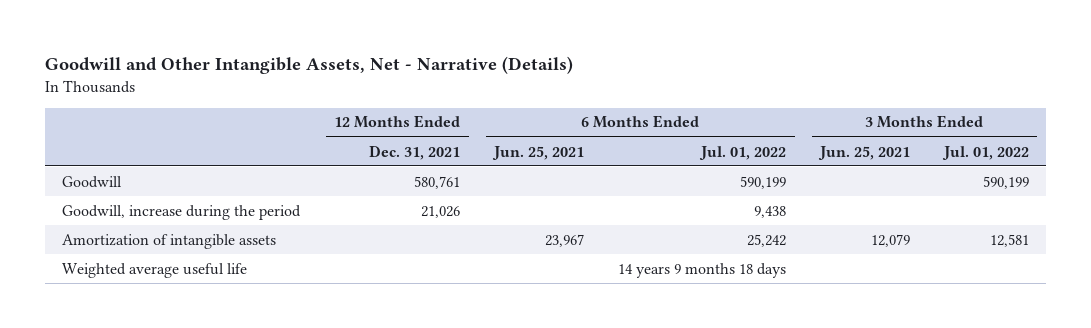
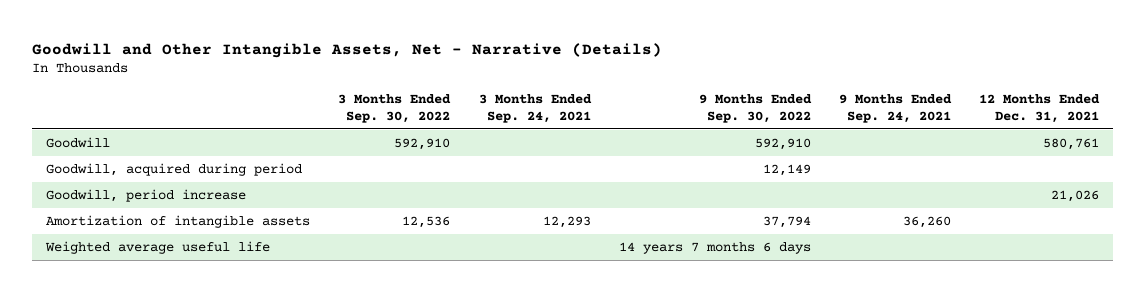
- | 12 Months Ended Dec. 31, 2021 | 6 Months Ended Jun. 25, 2021 | 6 Months Ended Jul. 01, 2022 | 3 Months Ended Jun. 25, 2021 | 3 Months Ended Jul. 01, 2022
+ | 3 Months Ended Sep. 30, 2022 | 3 Months Ended Sep. 24, 2021 | 9 Months Ended Sep. 30, 2022 | 9 Months Ended Sep. 24, 2021 | 12 Months Ended Dec. 31, 2021
- Goodwill, increase during the period | 21,026 | | 9,438 | |
+ Goodwill, acquired during period | | | 12,149 | |
+ Goodwill, period increase | | | | | 21,026

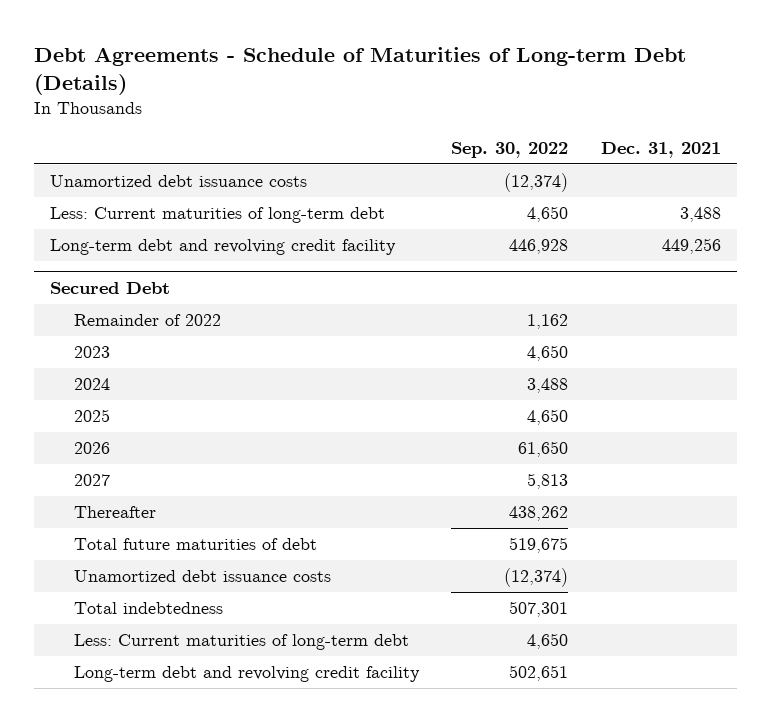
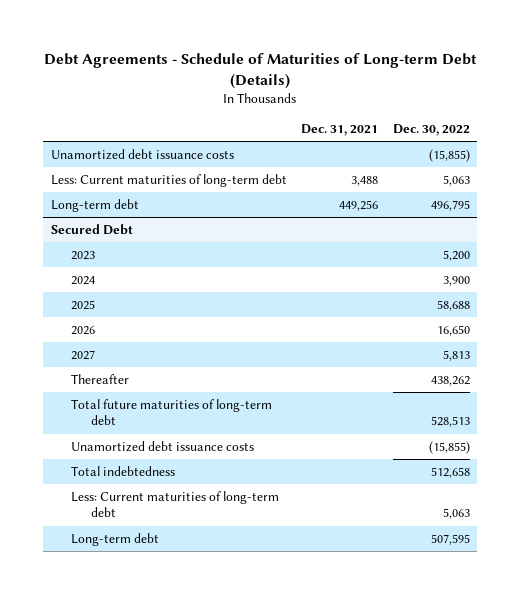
- | Sep. 30, 2022 | Dec. 31, 2021
+ | Dec. 31, 2021 | Dec. 30, 2022
- Long-term debt and revolving credit facility | 446,928 | 449,256
+ Long-term debt | 449,256 | 496,795
@ Secured Debt
- Remainder of 2022 | 1,162 |
- Total future maturities of debt | 519,675 |
+ Total future maturities of long-term debt | | 528,513
- Long-term debt and revolving credit facility | 502,651 |
+ Long-term debt | | 507,595

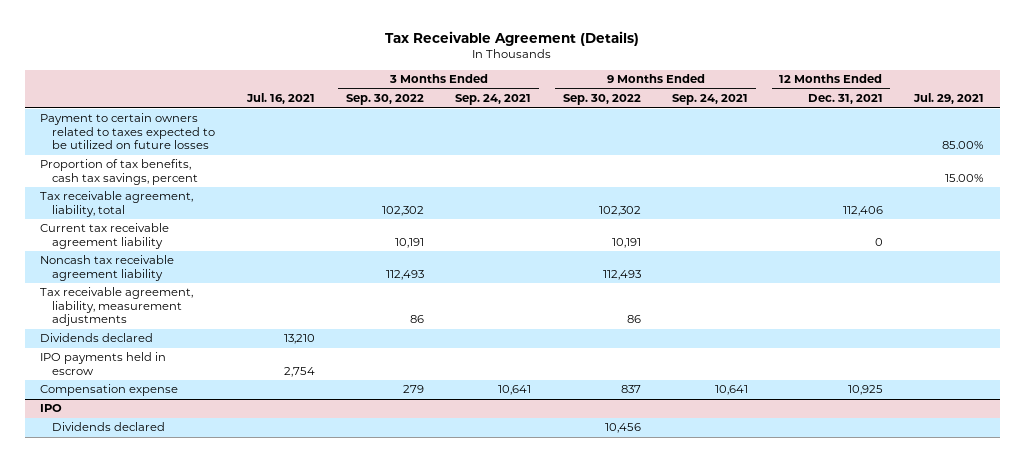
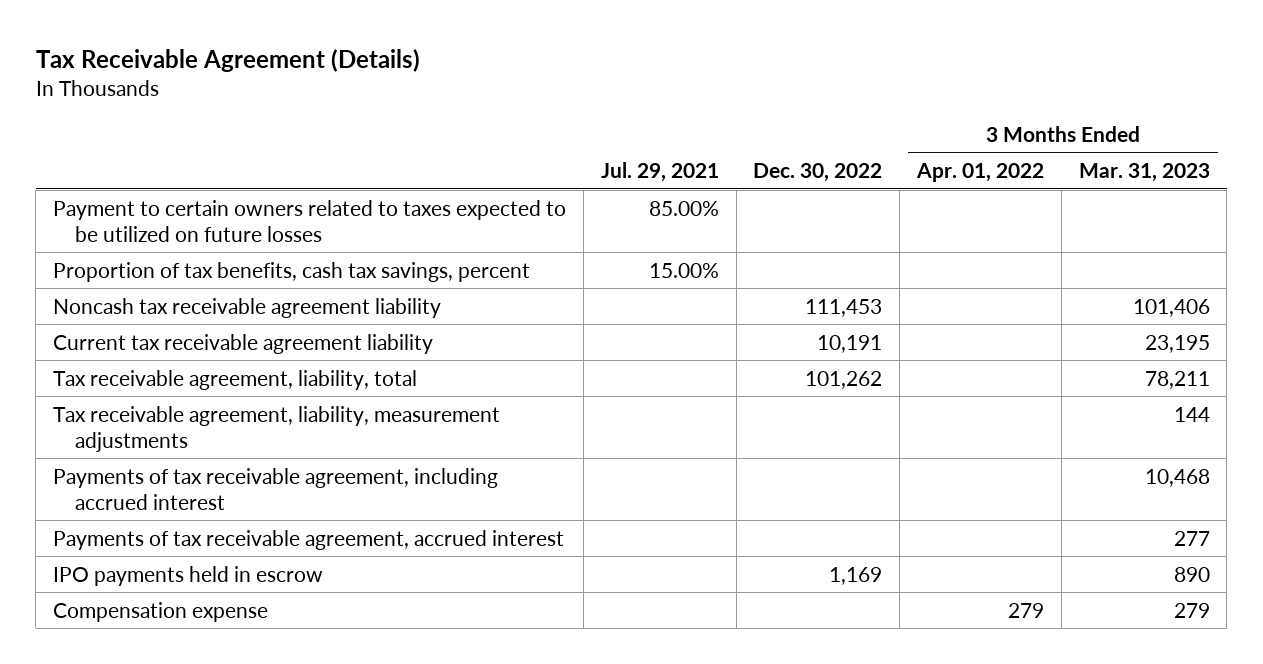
- | Jul. 16, 2021 | 3 Months Ended Sep. 30, 2022 | 3 Months Ended Sep. 24, 2021 | 9 Months Ended Sep. 30, 2022 | 9 Months Ended Sep. 24, 2021 | 12 Months Ended Dec. 31, 2021 | Jul. 29, 2021
+ | Jul. 29, 2021 | Dec. 30, 2022 | 3 Months Ended Apr. 01, 2022 | 3 Months Ended Mar. 31, 2023
moved down: Current tax receivable agreement liability | | 10,191 | | 23,195
moved down: Tax receivable agreement, liability, total | | 101,262 | | 78,211
- Dividends declared | 13,210 | | | | | |
+ Payments of tax receivable agreement, including accrued interest | | | | 10,468
+ Payments of tax receivable agreement, accrued interest | | | | 277
- IPO
- Dividends declared | | | | 10,456 | | |

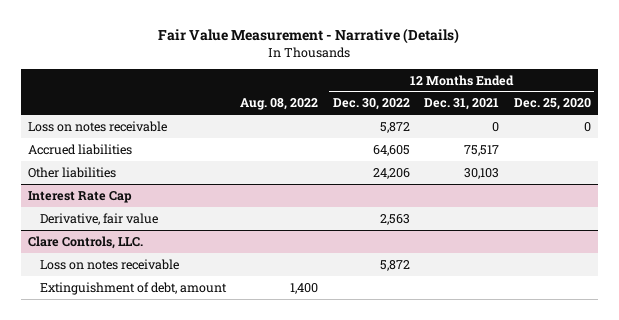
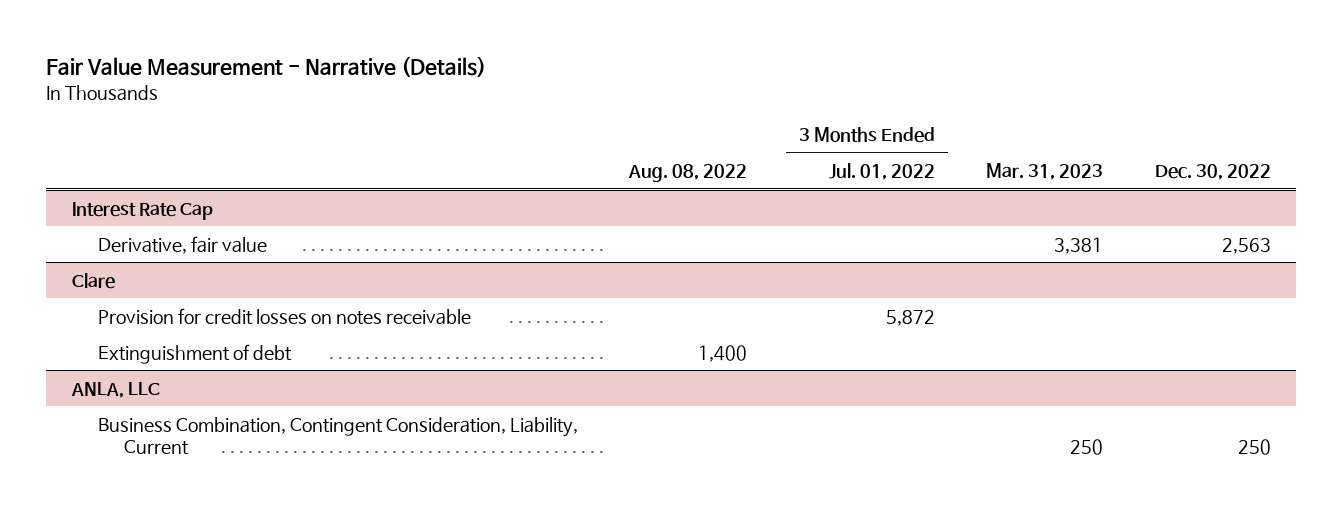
- | Aug. 08, 2022 | 12 Months Ended Dec. 30, 2022 | 12 Months Ended Dec. 31, 2021 | 12 Months Ended Dec. 25, 2020
+ | Aug. 08, 2022 | 3 Months Ended Jul. 01, 2022 | Mar. 31, 2023 | Dec. 30, 2022
- Loss on notes receivable | | 5,872 | 0 | 0
- Accrued liabilities | | 64,605 | 75,517 |
- Other liabilities | | 24,206 | 30,103 |
- Clare Controls, LLC.
- Loss on notes receivable | | 5,872 | |
- Extinguishment of debt, amount | 1,400 | | |
+ Clare
+ Provision for credit losses on notes receivable | | 5,872 | |
+ Extinguishment of debt | 1,400 | | |
+ ANLA, LLC
+ Business Combination, Contingent Consideration, Liability, Current | | | 250 | 250

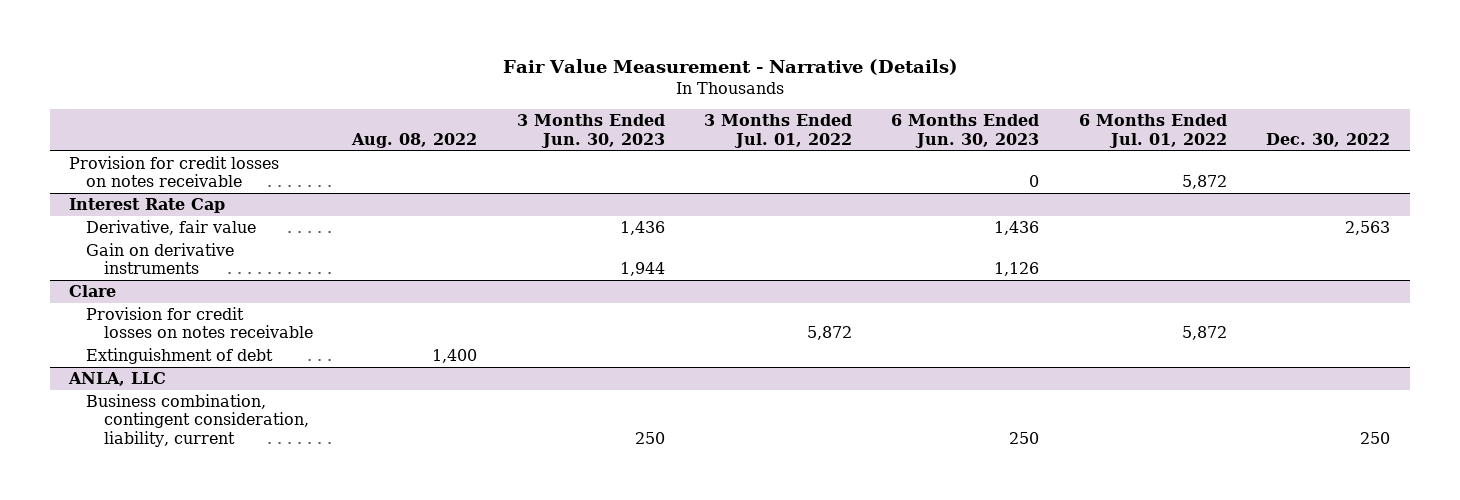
- | Aug. 08, 2022 | 3 Months Ended Jul. 01, 2022 | Mar. 31, 2023 | Dec. 30, 2022
+ | Aug. 08, 2022 | 3 Months Ended Jun. 30, 2023 | 3 Months Ended Jul. 01, 2022 | 6 Months Ended Jun. 30, 2023 | 6 Months Ended Jul. 01, 2022 | Dec. 30, 2022
+ Provision for credit losses on notes receivable | | | | 0 | 5,872 |
@ Interest Rate Cap
+ Gain on derivative instruments | | 1,944 | | 1,126 | |
@ ANLA, LLC
- Business Combination, Contingent Consideration, Liability, Current | | | 250 | 250
+ Business combination, contingent consideration, liability, current | | 250 | | 250 | | 250

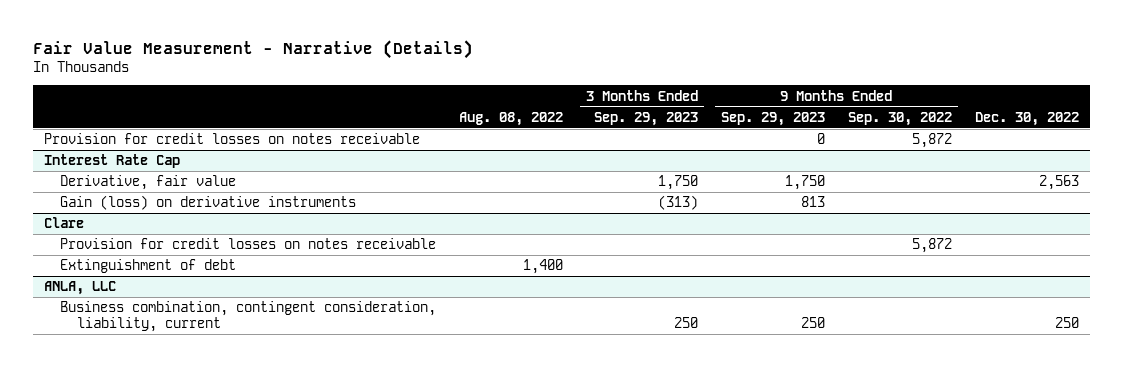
- | Aug. 08, 2022 | 3 Months Ended Jun. 30, 2023 | 3 Months Ended Jul. 01, 2022 | 6 Months Ended Jun. 30, 2023 | 6 Months Ended Jul. 01, 2022 | Dec. 30, 2022
+ | Aug. 08, 2022 | 3 Months Ended Sep. 29, 2023 | 9 Months Ended Sep. 29, 2023 | 9 Months Ended Sep. 30, 2022 | Dec. 30, 2022
@ Interest Rate Cap
- Gain on derivative instruments | | 1,944 | | 1,126 | |
+ Gain (loss) on derivative instruments | | (313) | 813 | |

